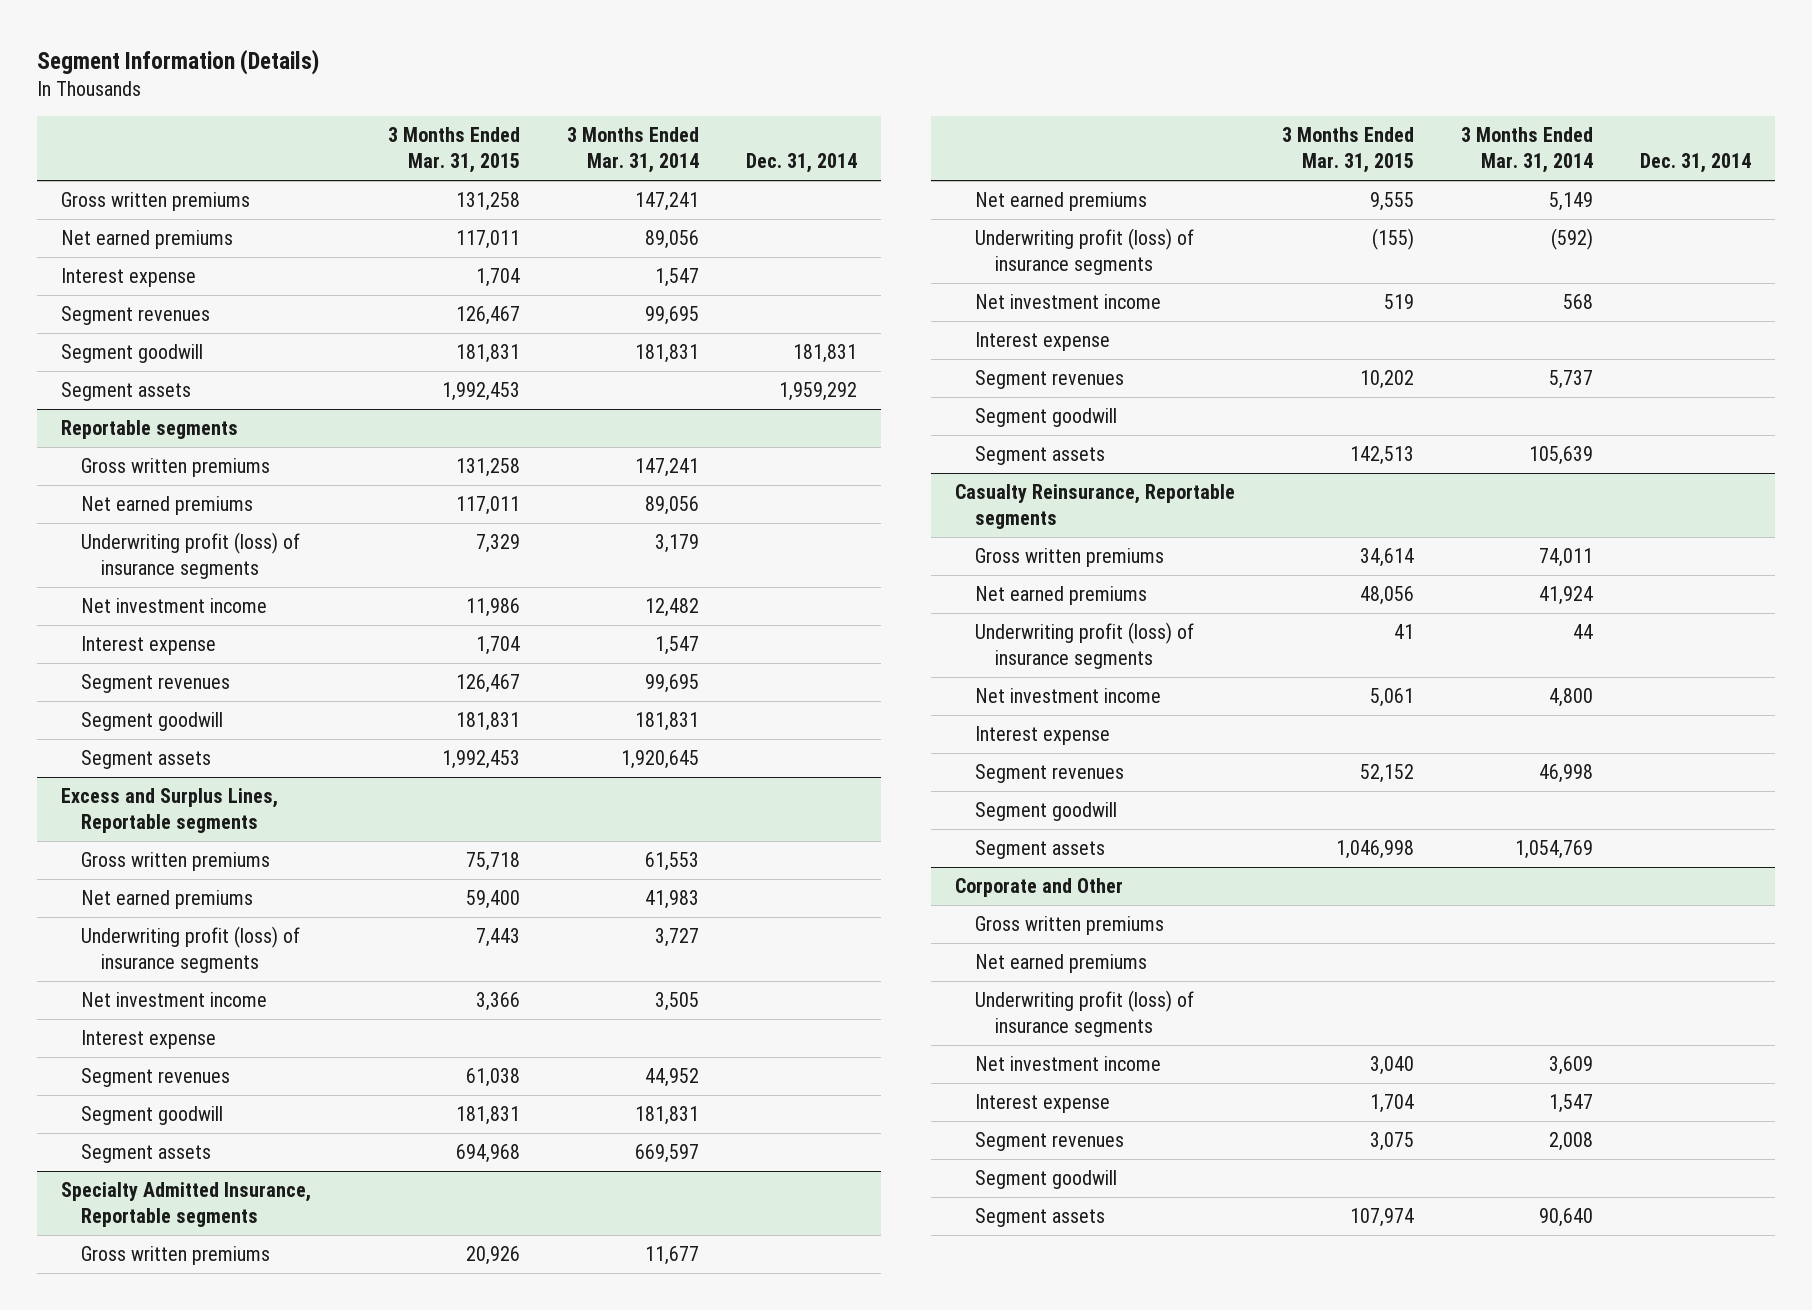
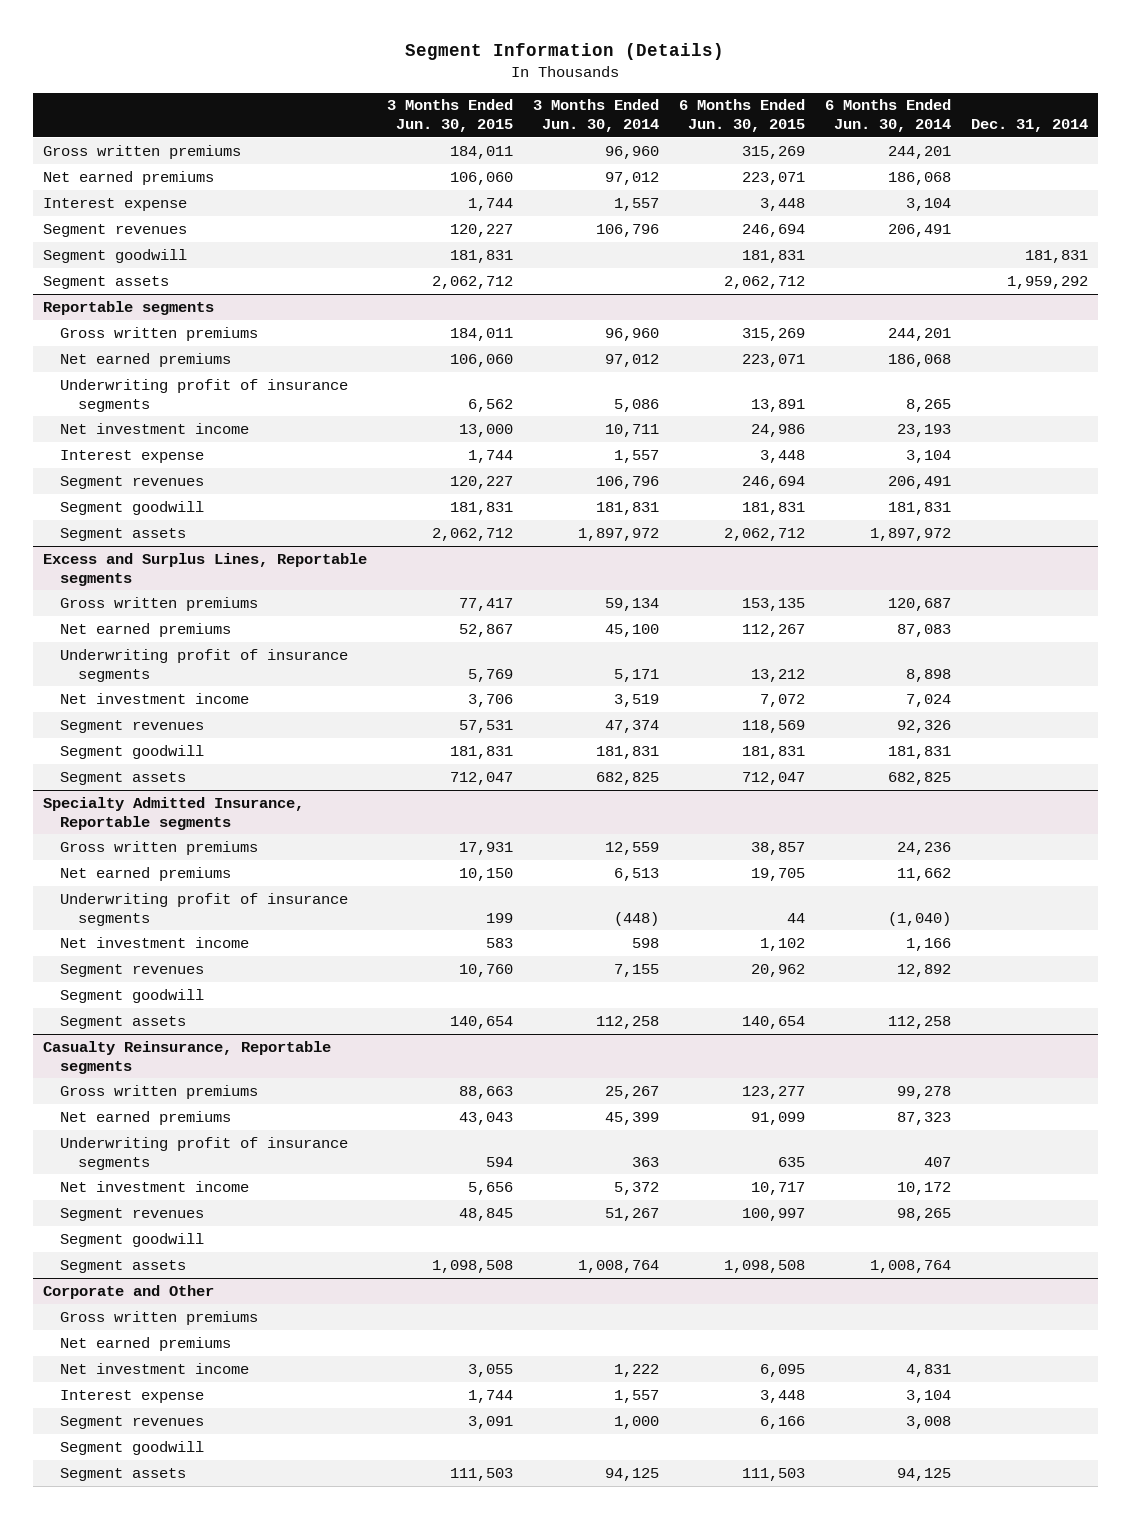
- | 3 Months Ended Mar. 31, 2015 | 3 Months Ended Mar. 31, 2014 | Dec. 31, 2014
+ | 3 Months Ended Jun. 30, 2015 | 3 Months Ended Jun. 30, 2014 | 6 Months Ended Jun. 30, 2015 | 6 Months Ended Jun. 30, 2014 | Dec. 31, 2014
@ Reportable segments
- Underwriting profit (loss) of insurance segments | 7,329 | 3,179 |
+ Underwriting profit of insurance segments | 6,562 | 5,086 | 13,891 | 8,265 |
@ Excess and Surplus Lines, Reportable segments
- Underwriting profit (loss) of insurance segments | 7,443 | 3,727 |
+ Underwriting profit of insurance segments | 5,769 | 5,171 | 13,212 | 8,898 |
- Interest expense
@ Specialty Admitted Insurance, Reportable segments
- Underwriting profit (loss) of insurance segments | (155) | (592) |
+ Underwriting profit of insurance segments | 199 | (448) | 44 | (1,040) |
- Interest expense
@ Casualty Reinsurance, Reportable segments
- Underwriting profit (loss) of insurance segments | 41 | 44 |
+ Underwriting profit of insurance segments | 594 | 363 | 635 | 407 |
- Interest expense
@ Corporate and Other
- Underwriting profit (loss) of insurance segments

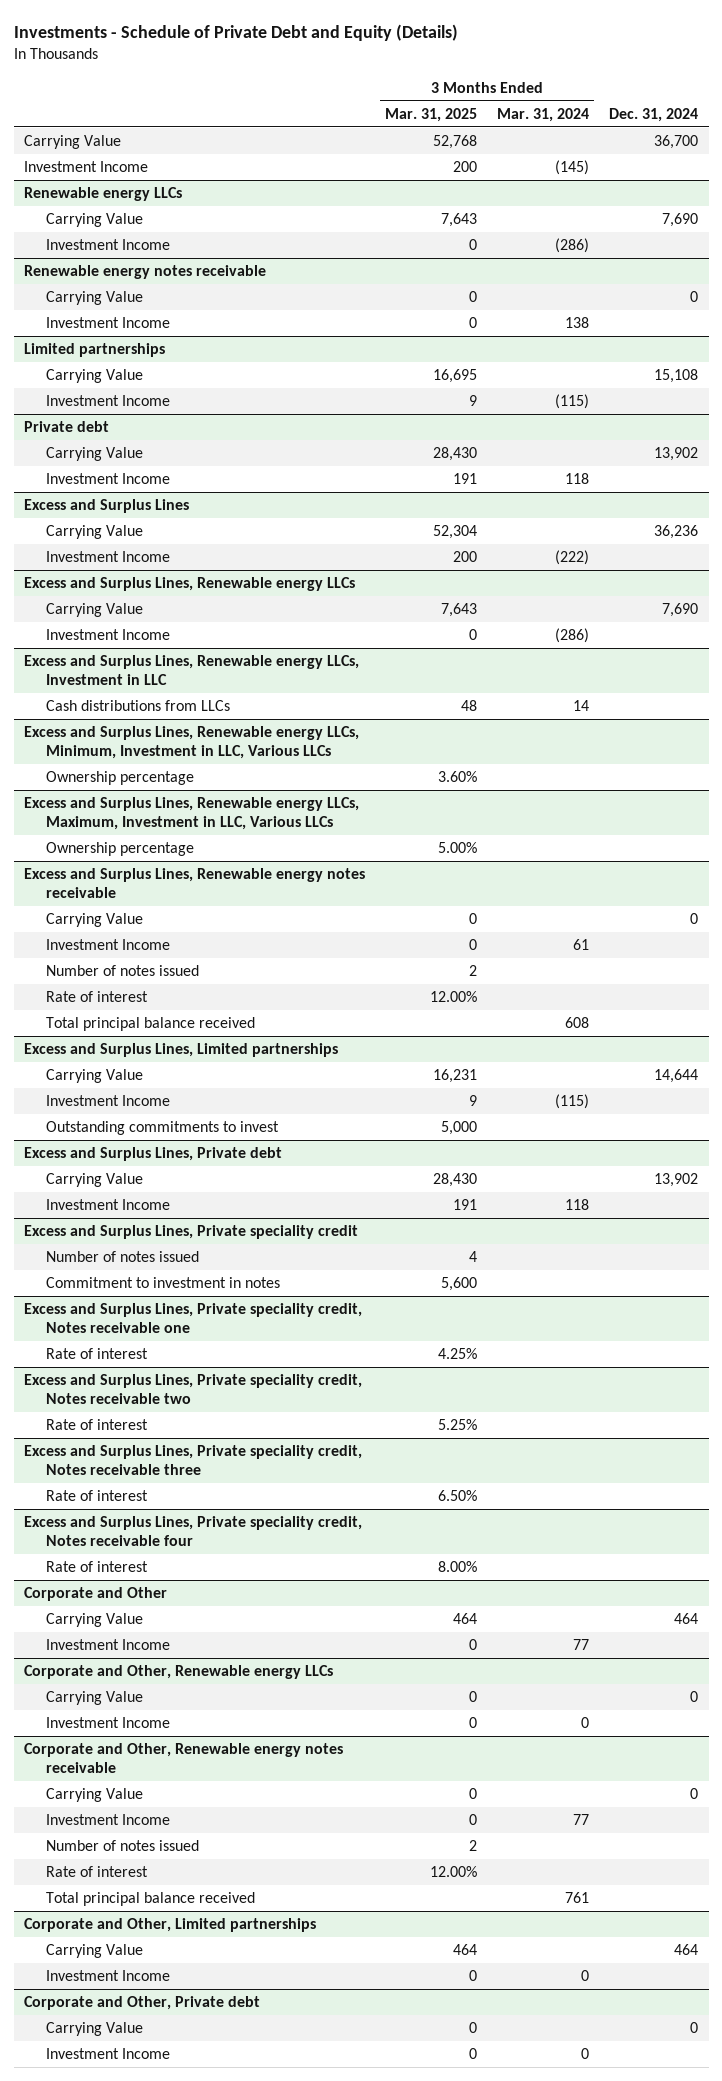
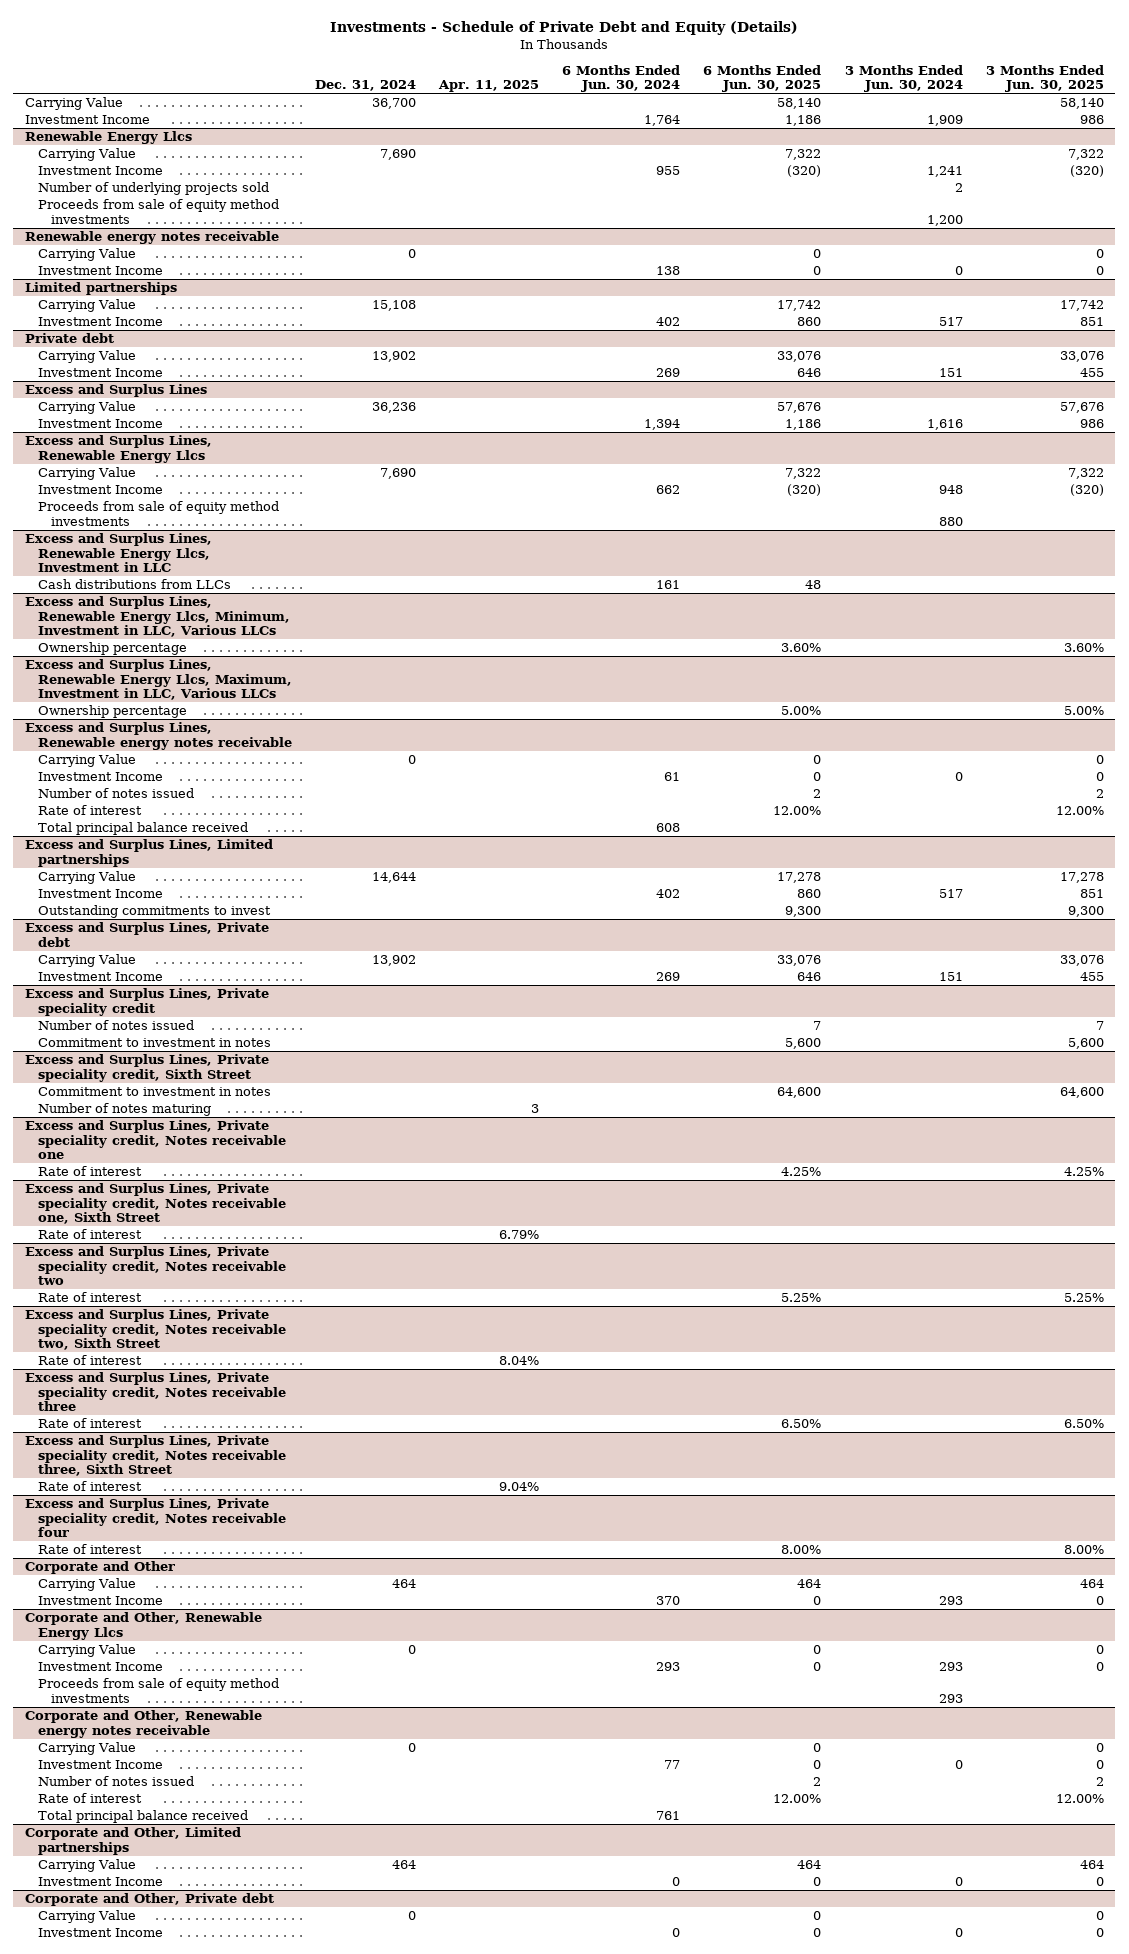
- | 3 Months Ended Mar. 31, 2025 | 3 Months Ended Mar. 31, 2024 | Dec. 31, 2024
+ | Dec. 31, 2024 | Apr. 11, 2025 | 6 Months Ended Jun. 30, 2024 | 6 Months Ended Jun. 30, 2025 | 3 Months Ended Jun. 30, 2024 | 3 Months Ended Jun. 30, 2025
- Renewable energy LLCs
+ Renewable Energy Llcs
+ Number of underlying projects sold | | | | | 2 |
+ Proceeds from sale of equity method investments | | | | | 1,200 |
- Excess and Surplus Lines, Renewable energy LLCs
+ Excess and Surplus Lines, Renewable Energy Llcs
- Excess and Surplus Lines, Renewable energy LLCs, Investment in LLC
+ Proceeds from sale of equity method investments | | | | | 880 |
+ Excess and Surplus Lines, Renewable Energy Llcs, Investment in LLC
- Excess and Surplus Lines, Renewable energy LLCs, Minimum, Investment in LLC, Various LLCs
+ Excess and Surplus Lines, Renewable Energy Llcs, Minimum, Investment in LLC, Various LLCs
- Excess and Surplus Lines, Renewable energy LLCs, Maximum, Investment in LLC, Various LLCs
+ Excess and Surplus Lines, Renewable Energy Llcs, Maximum, Investment in LLC, Various LLCs
+ Excess and Surplus Lines, Private speciality credit, Sixth Street
+ Commitment to investment in notes | | | | 64,600 | | 64,600
+ Number of notes maturing | | 3 | | | |
+ Excess and Surplus Lines, Private speciality credit, Notes receivable one, Sixth Street
+ Rate of interest | | 6.79% | | | |
+ Excess and Surplus Lines, Private speciality credit, Notes receivable two, Sixth Street
+ Rate of interest | | 8.04% | | | |
+ Excess and Surplus Lines, Private speciality credit, Notes receivable three, Sixth Street
+ Rate of interest | | 9.04% | | | |
- Corporate and Other, Renewable energy LLCs
+ Corporate and Other, Renewable Energy Llcs
+ Proceeds from sale of equity method investments | | | | | 293 |

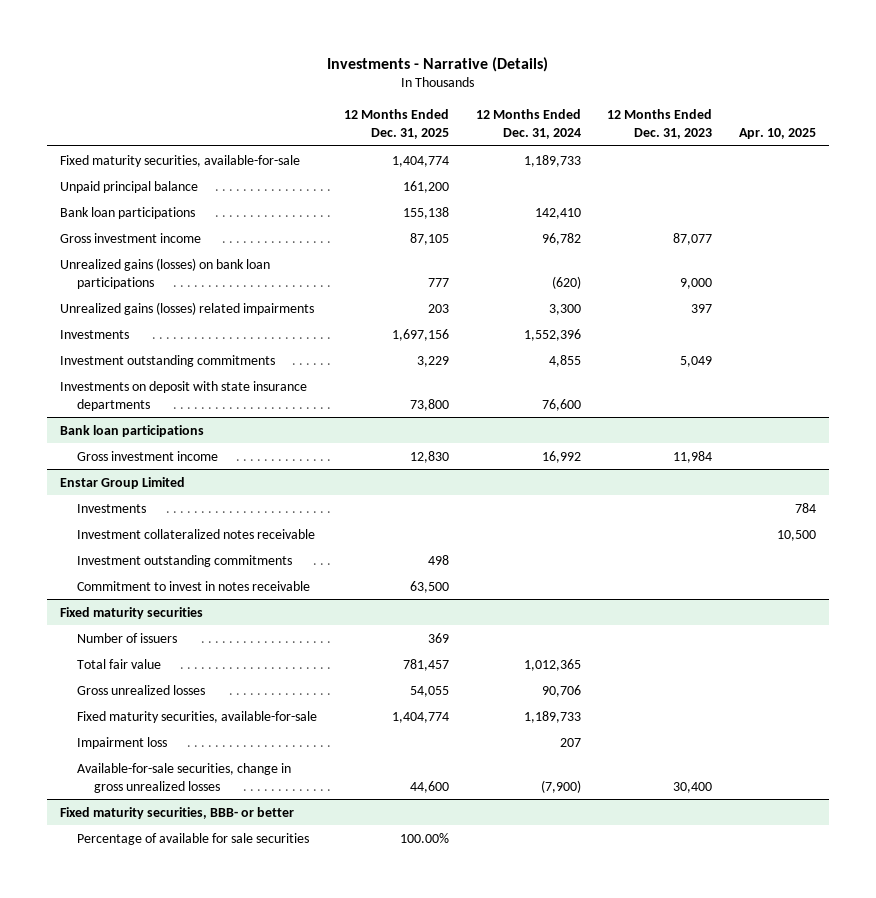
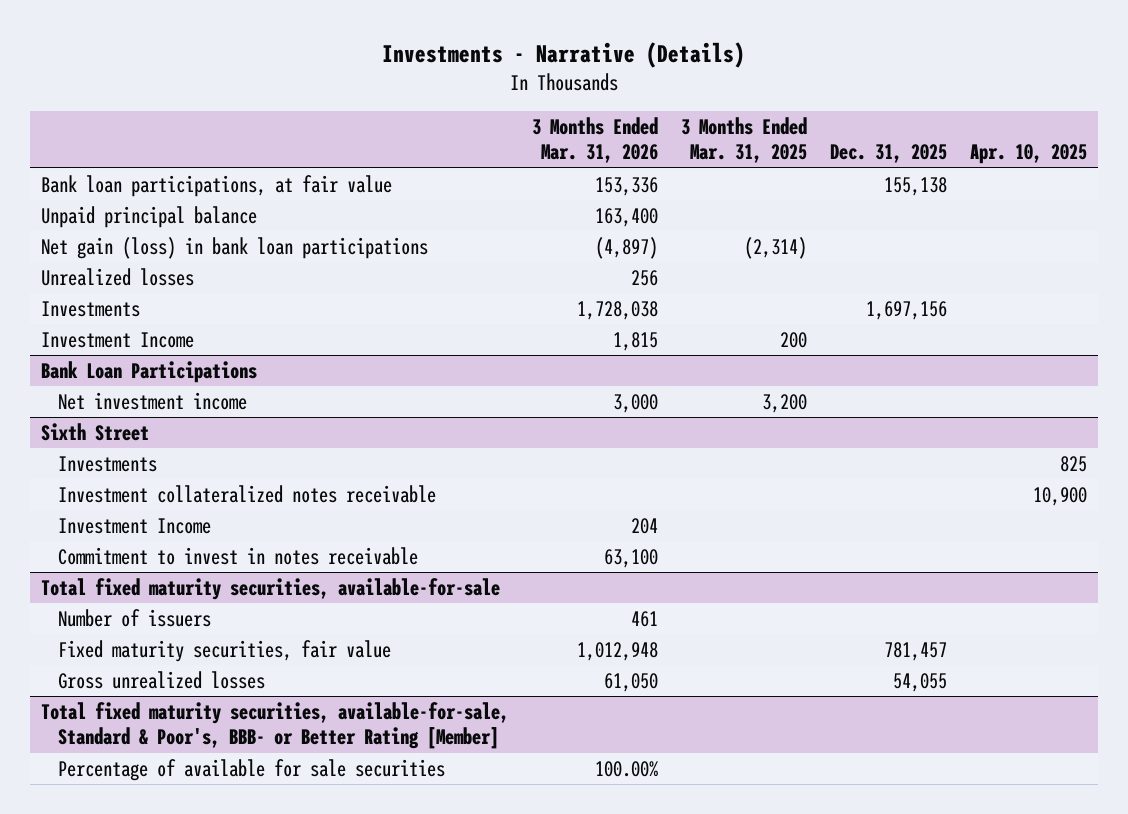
- | 12 Months Ended Dec. 31, 2025 | 12 Months Ended Dec. 31, 2024 | 12 Months Ended Dec. 31, 2023 | Apr. 10, 2025
+ | 3 Months Ended Mar. 31, 2026 | 3 Months Ended Mar. 31, 2025 | Dec. 31, 2025 | Apr. 10, 2025
- Fixed maturity securities, available-for-sale | 1,404,774 | 1,189,733 | |
+ Bank loan participations, at fair value | 153,336 | | 155,138 |
- Bank loan participations | 155,138 | 142,410 | |
- Gross investment income | 87,105 | 96,782 | 87,077 |
- Unrealized gains (losses) on bank loan participations | 777 | (620) | 9,000 |
- Unrealized gains (losses) related impairments | 203 | 3,300 | 397 |
+ Net gain (loss) in bank loan participations | (4,897) | (2,314) | |
+ Unrealized losses | 256 | | |
- Investment outstanding commitments | 3,229 | 4,855 | 5,049 |
- Investments on deposit with state insurance departments | 73,800 | 76,600 | |
- Bank loan participations
- Gross investment income | 12,830 | 16,992 | 11,984 |
- Enstar Group Limited
- Investments | | | | 784
- Investment collateralized notes receivable | | | | 10,500
- Investment outstanding commitments | 498 | | |
- Commitment to invest in notes receivable | 63,500 | | |
- Fixed maturity securities
+ Investment Income | 1,815 | 200 | |
+ Bank Loan Participations
+ Net investment income | 3,000 | 3,200 | |
+ Sixth Street
+ Investments | | | | 825
+ Investment collateralized notes receivable | | | | 10,900
+ Investment Income | 204 | | |
+ Commitment to invest in notes receivable | 63,100 | | |
+ Total fixed maturity securities, available-for-sale
- Total fair value | 781,457 | 1,012,365 | |
+ Fixed maturity securities, fair value | 1,012,948 | | 781,457 |
- Fixed maturity securities, available-for-sale | 1,404,774 | 1,189,733 | |
- Impairment loss | | 207 | |
- Available-for-sale securities, change in gross unrealized losses | 44,600 | (7,900) | 30,400 |
- Fixed maturity securities, BBB- or better
+ Total fixed maturity securities, available-for-sale, Standard & Poor's, BBB- or Better Rating [Member]

